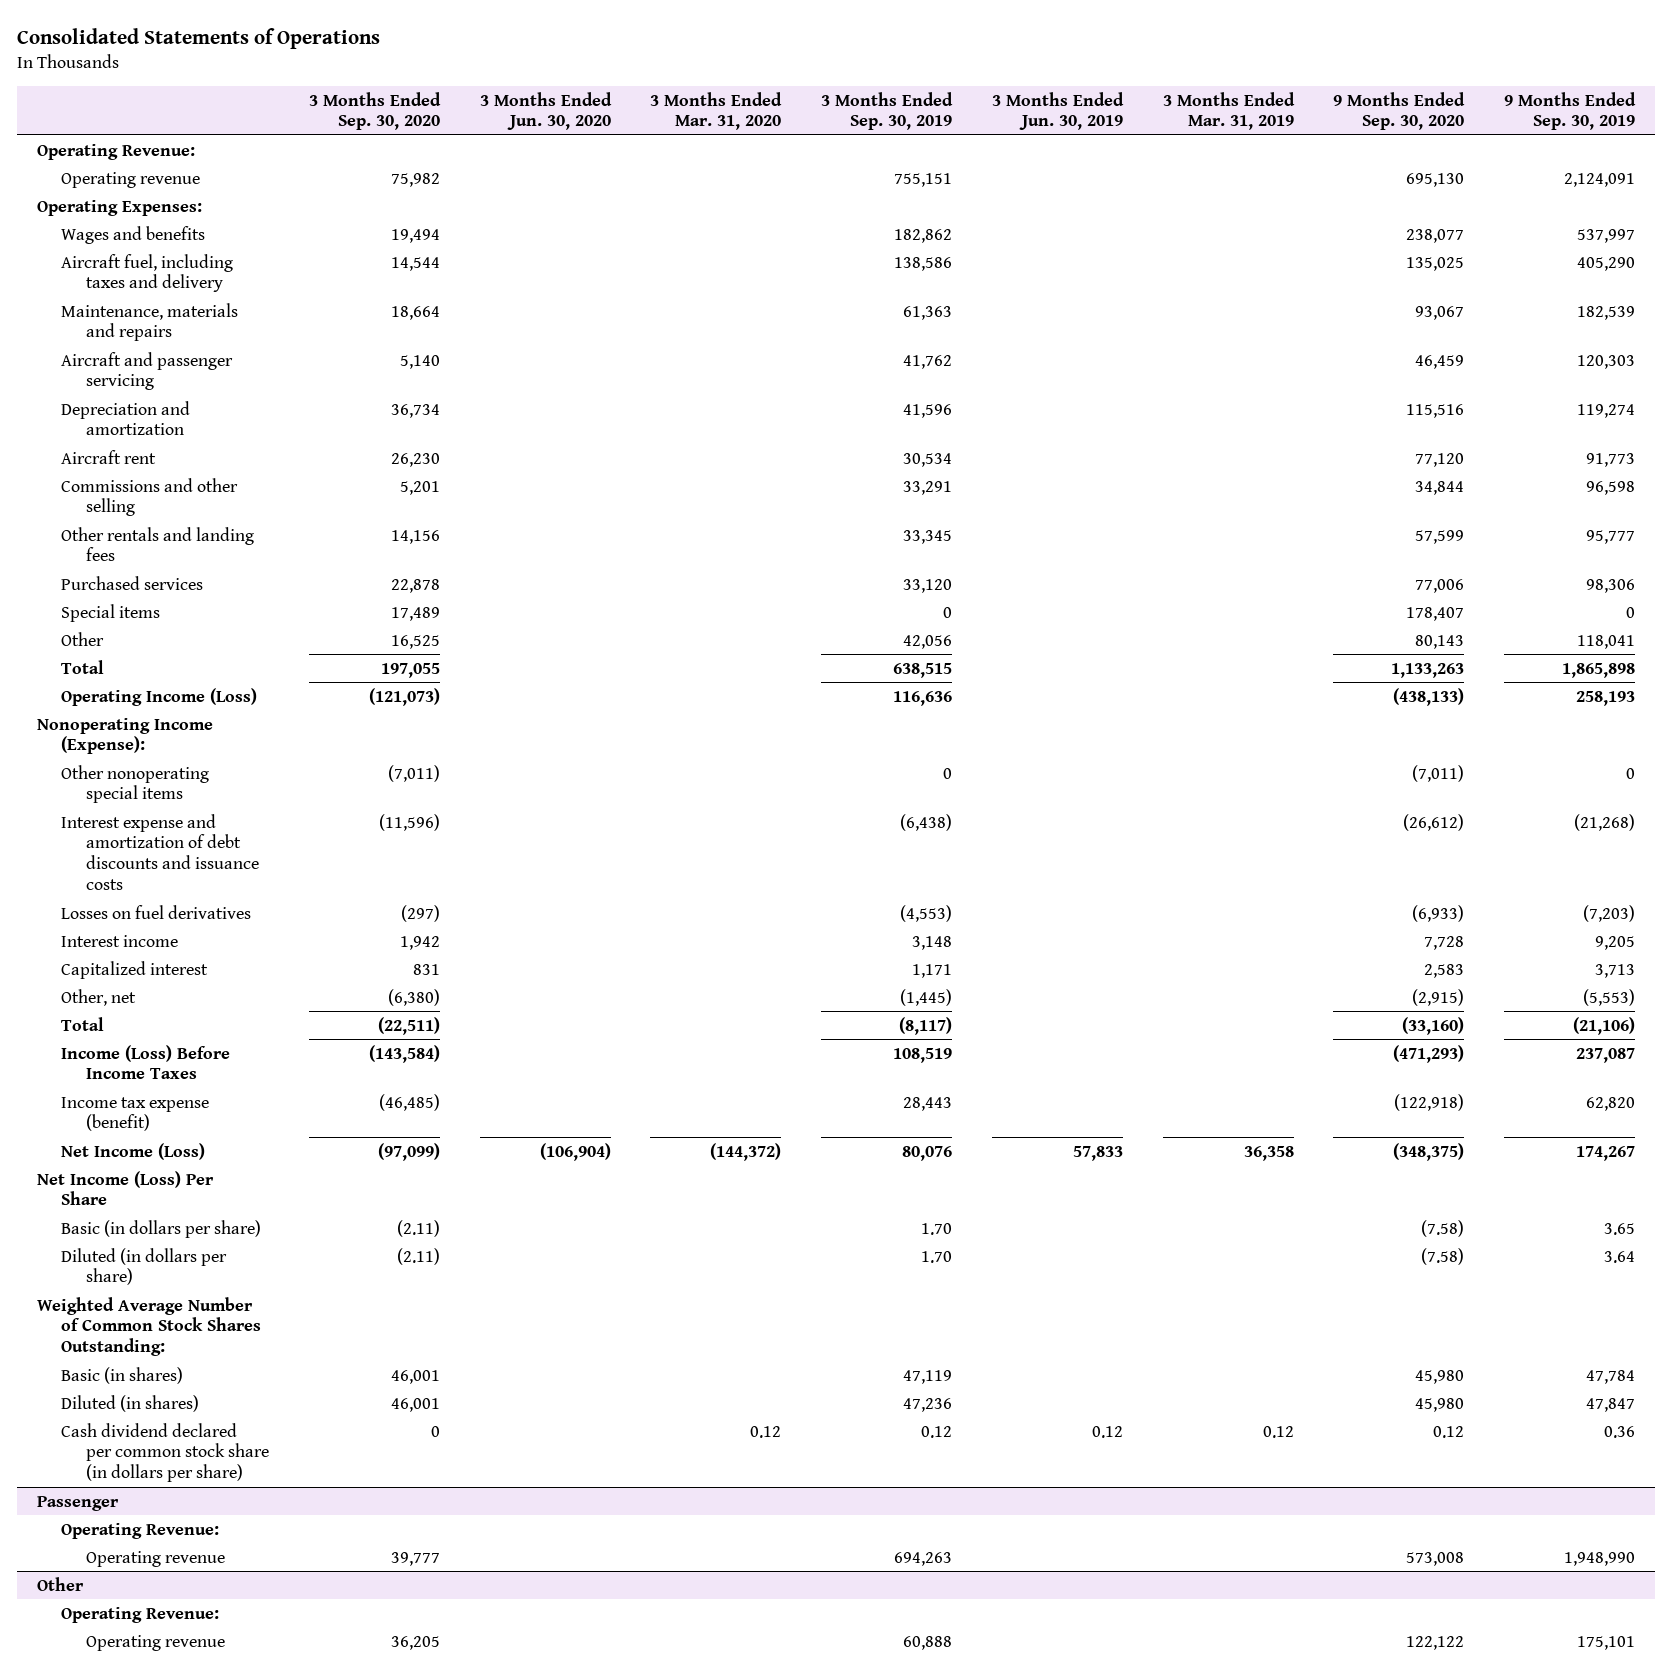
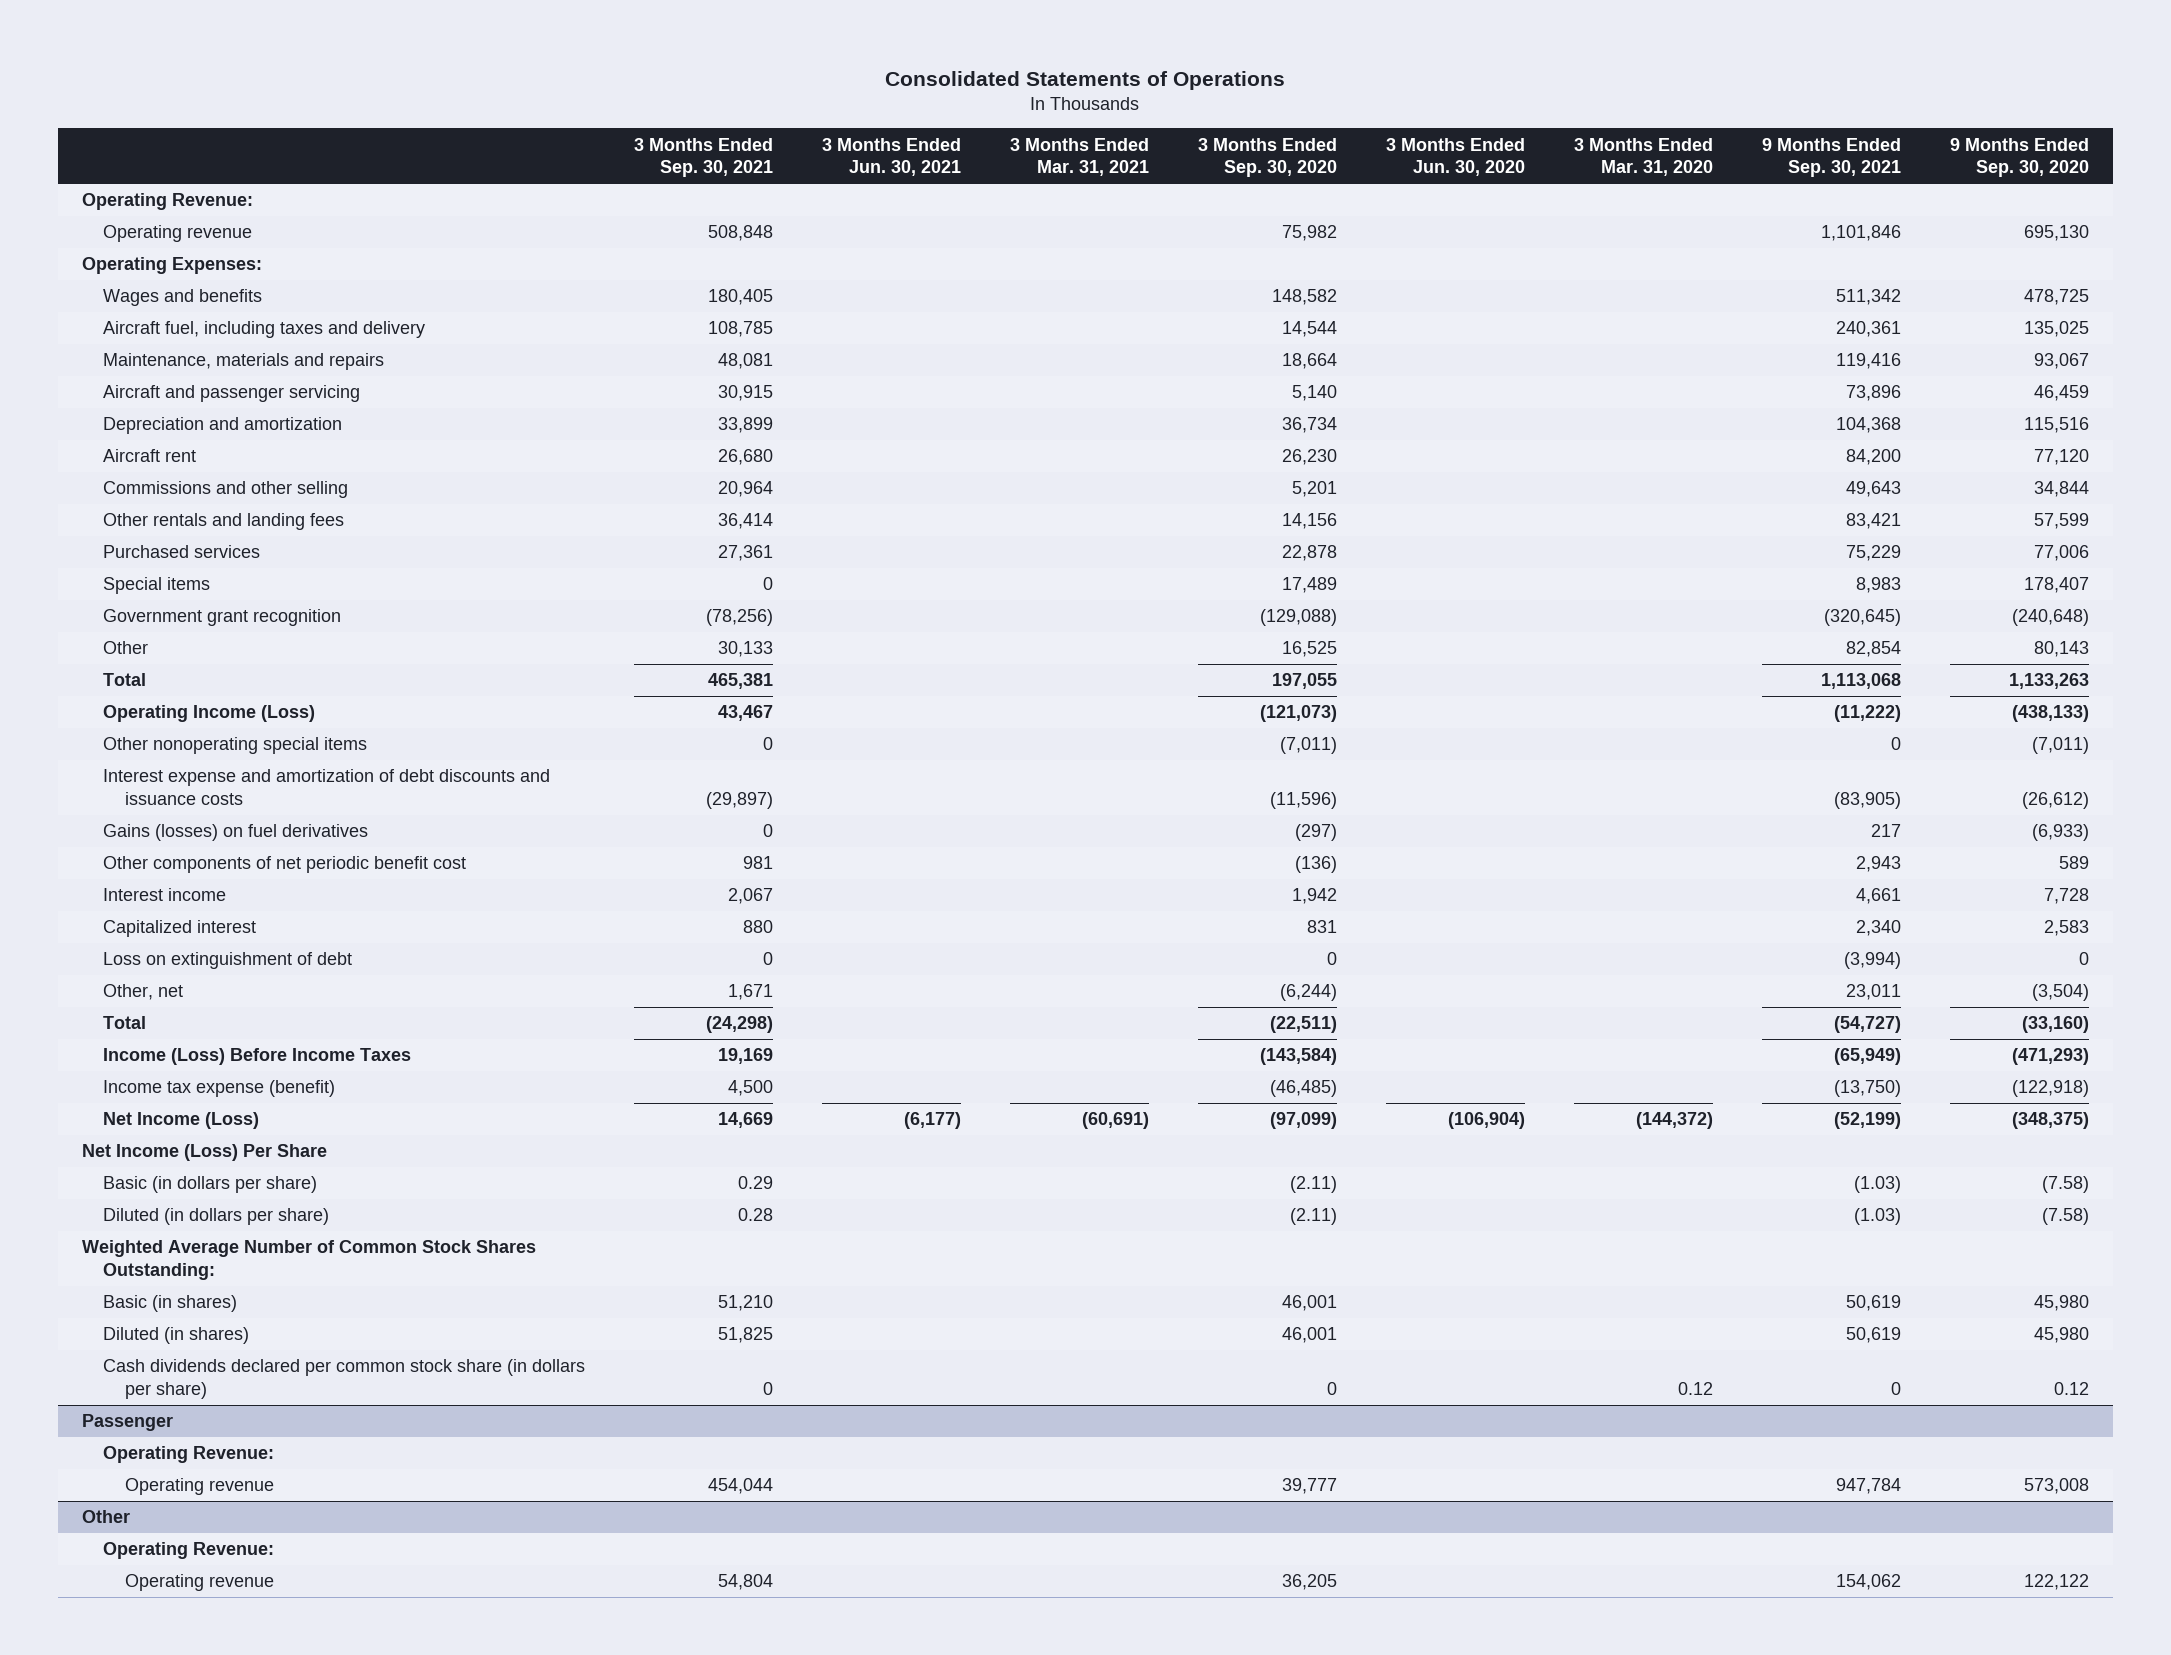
- | 3 Months Ended Sep. 30, 2020 | 3 Months Ended Jun. 30, 2020 | 3 Months Ended Mar. 31, 2020 | 3 Months Ended Sep. 30, 2019 | 3 Months Ended Jun. 30, 2019 | 3 Months Ended Mar. 31, 2019 | 9 Months Ended Sep. 30, 2020 | 9 Months Ended Sep. 30, 2019
+ | 3 Months Ended Sep. 30, 2021 | 3 Months Ended Jun. 30, 2021 | 3 Months Ended Mar. 31, 2021 | 3 Months Ended Sep. 30, 2020 | 3 Months Ended Jun. 30, 2020 | 3 Months Ended Mar. 31, 2020 | 9 Months Ended Sep. 30, 2021 | 9 Months Ended Sep. 30, 2020
- Wages and benefits | 19,494 | | | 182,862 | | | 238,077 | 537,997
+ Wages and benefits | 180,405 | | | 148,582 | | | 511,342 | 478,725
+ Government grant recognition | (78,256) | | | (129,088) | | | (320,645) | (240,648)
- Nonoperating Income (Expense):
- Losses on fuel derivatives | (297) | | | (4,553) | | | (6,933) | (7,203)
+ Gains (losses) on fuel derivatives | 0 | | | (297) | | | 217 | (6,933)
+ Other components of net periodic benefit cost | 981 | | | (136) | | | 2,943 | 589
- Other, net | (6,380) | | | (1,445) | | | (2,915) | (5,553)
+ Loss on extinguishment of debt | 0 | | | 0 | | | (3,994) | 0
+ Other, net | 1,671 | | | (6,244) | | | 23,011 | (3,504)
- Cash dividend declared per common stock share (in dollars per share) | 0 | | 0.12 | 0.12 | 0.12 | 0.12 | 0.12 | 0.36
+ Cash dividends declared per common stock share (in dollars per share) | 0 | | | 0 | | 0.12 | 0 | 0.12

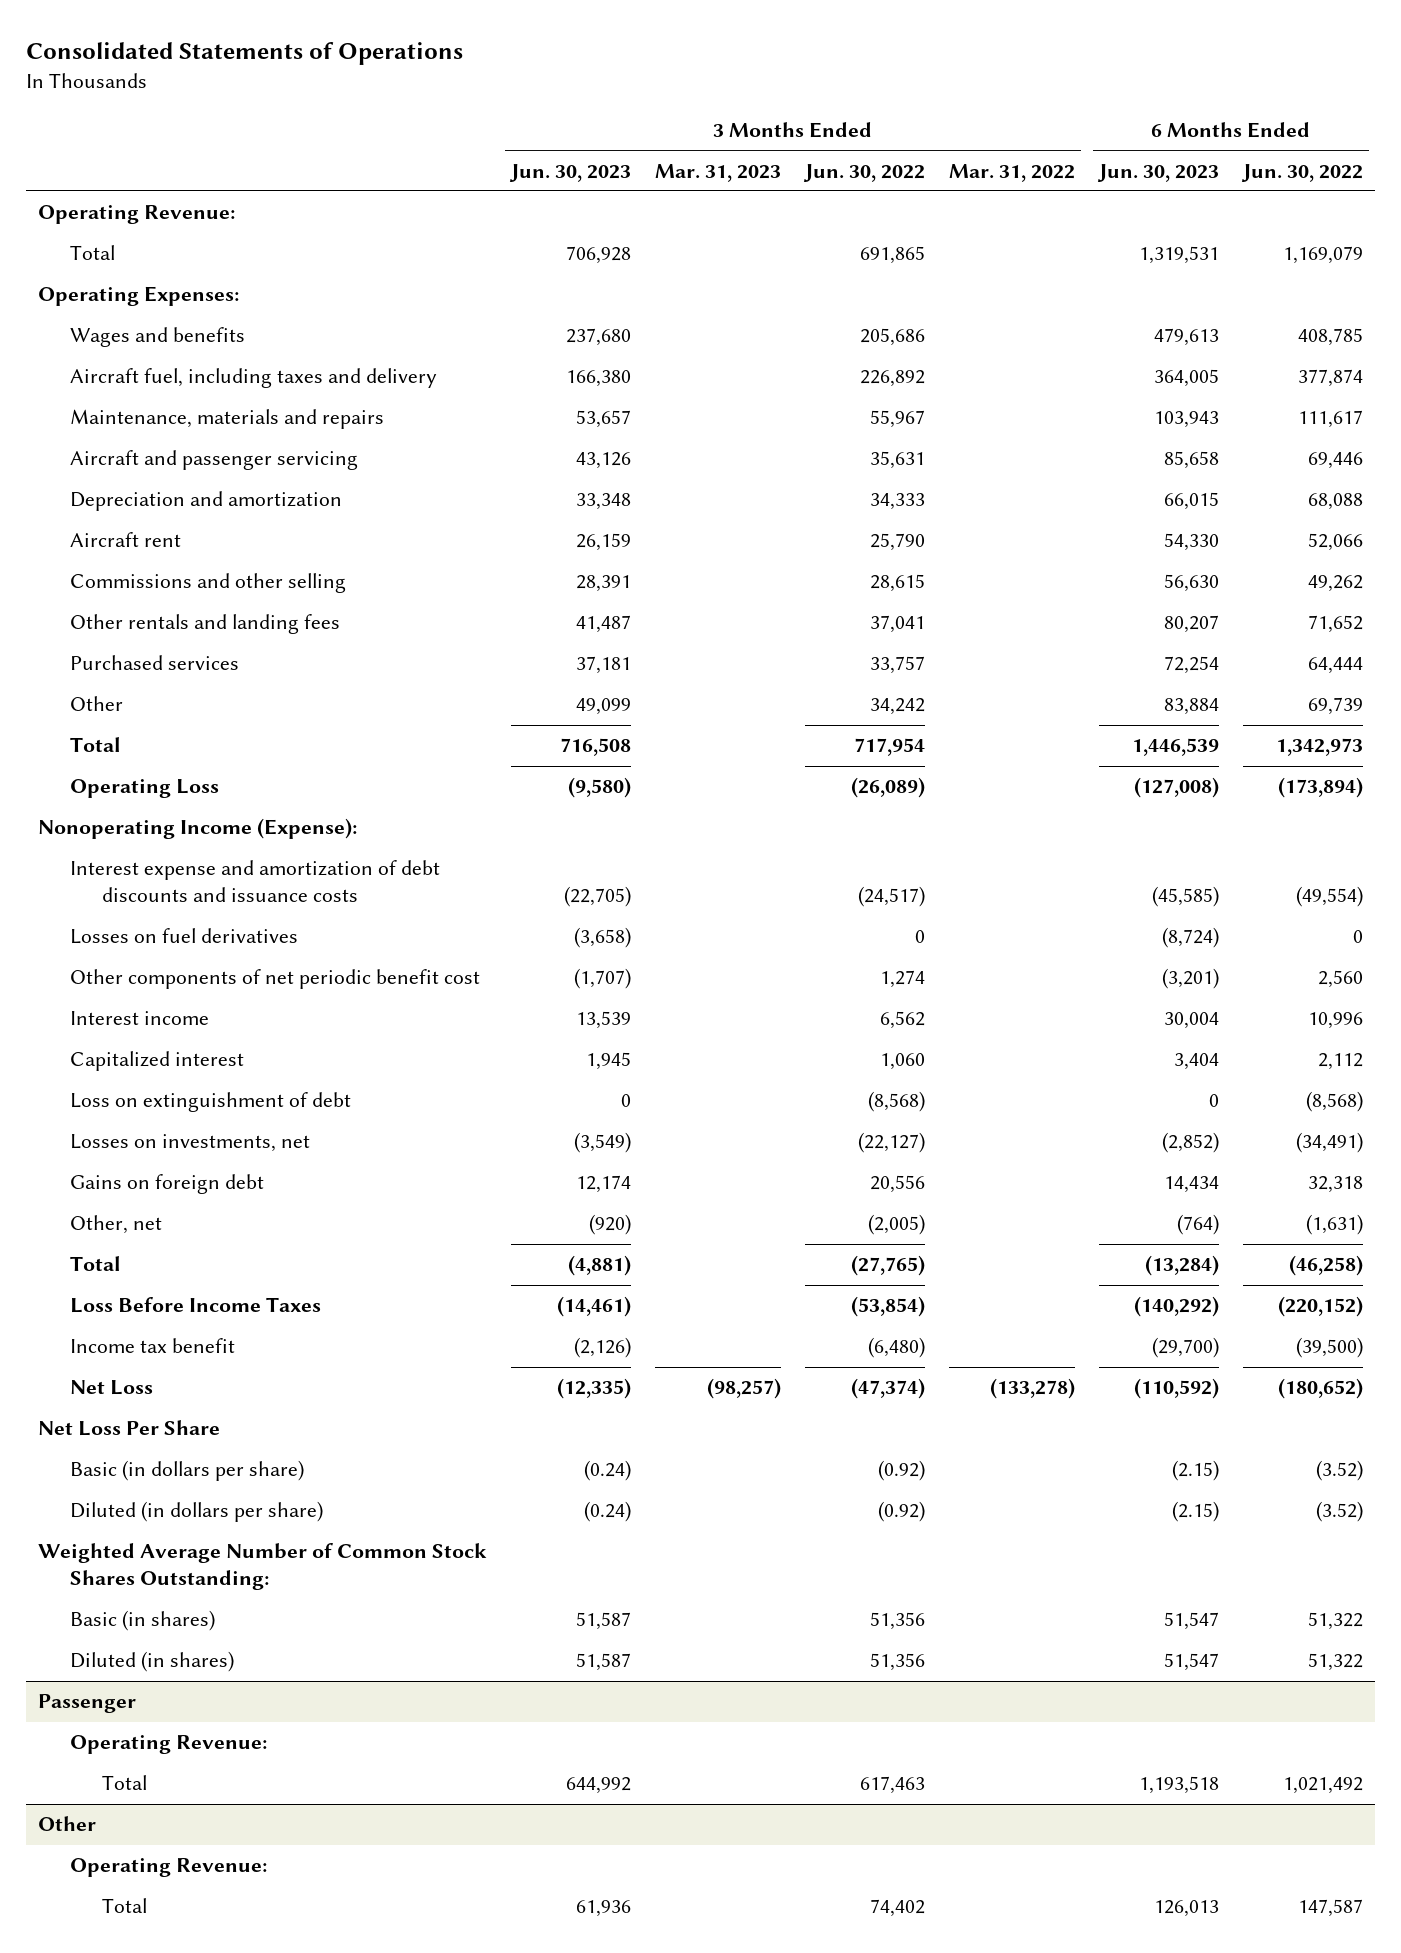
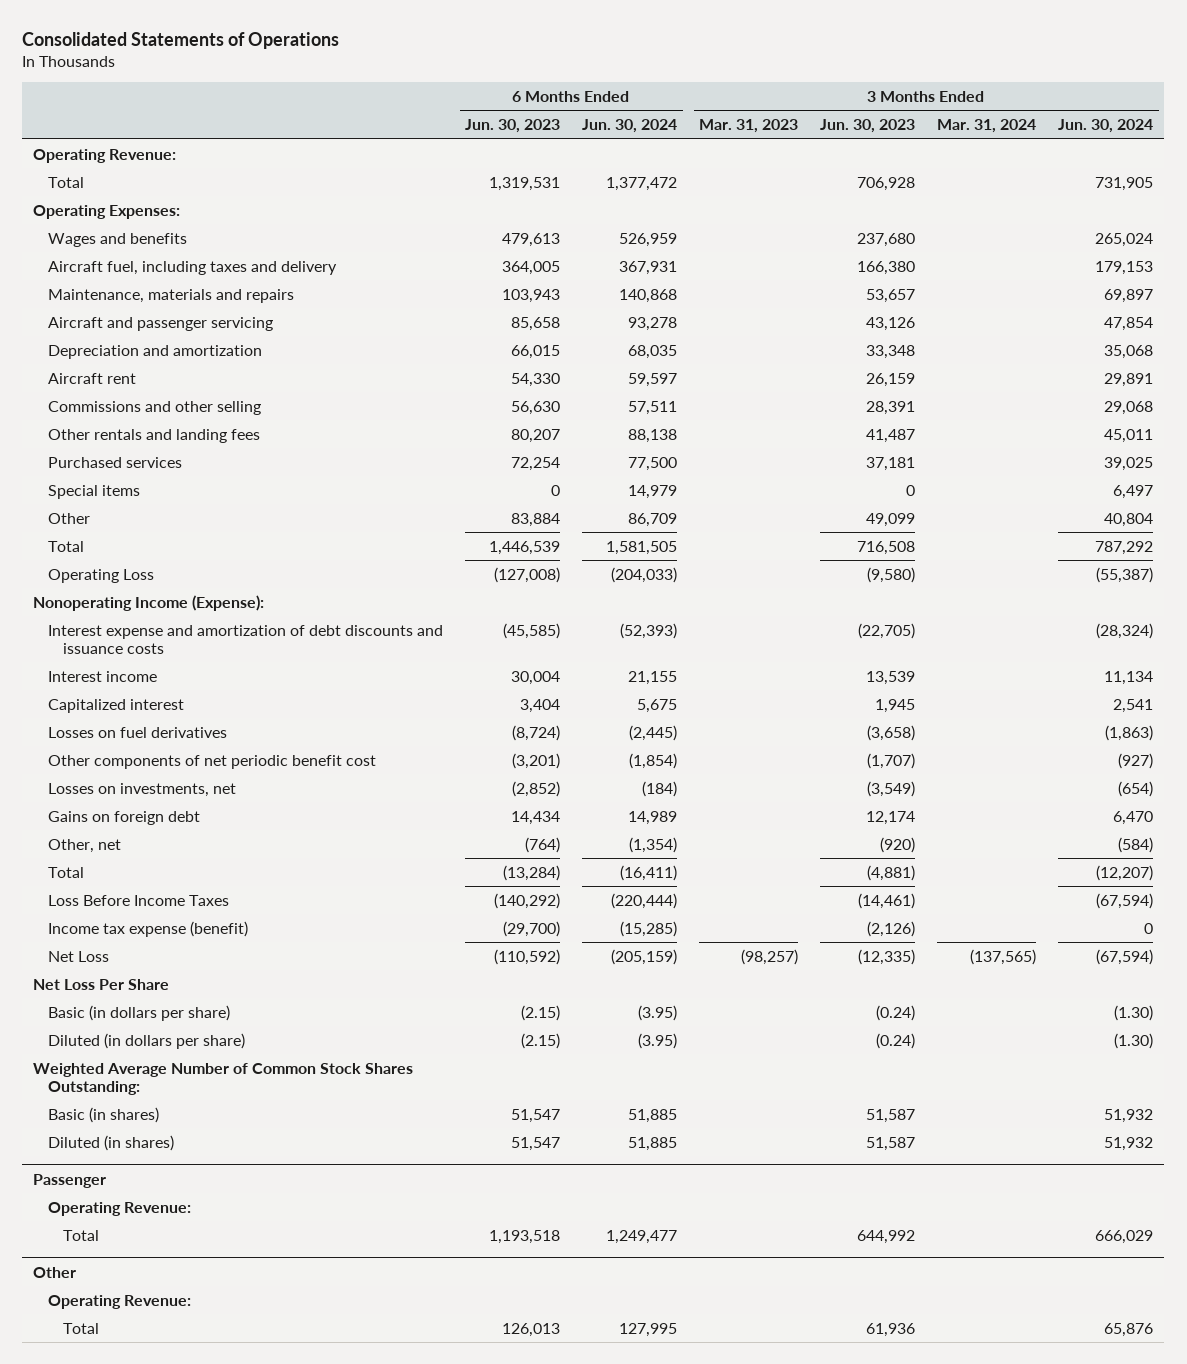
- | 3 Months Ended Jun. 30, 2023 | 3 Months Ended Mar. 31, 2023 | 3 Months Ended Jun. 30, 2022 | 3 Months Ended Mar. 31, 2022 | 6 Months Ended Jun. 30, 2023 | 6 Months Ended Jun. 30, 2022
+ | 6 Months Ended Jun. 30, 2023 | 6 Months Ended Jun. 30, 2024 | 3 Months Ended Mar. 31, 2023 | 3 Months Ended Jun. 30, 2023 | 3 Months Ended Mar. 31, 2024 | 3 Months Ended Jun. 30, 2024
+ Special items | 0 | 14,979 | | 0 | | 6,497
- Loss on extinguishment of debt | 0 | | (8,568) | | 0 | (8,568)
moved down: Losses on fuel derivatives | (8,724) | (2,445) | | (3,658) | | (1,863)
moved down: Other components of net periodic benefit cost | (3,201) | (1,854) | | (1,707) | | (927)
- Income tax benefit | (2,126) | | (6,480) | | (29,700) | (39,500)
+ Income tax expense (benefit) | (29,700) | (15,285) | | (2,126) | | 0

